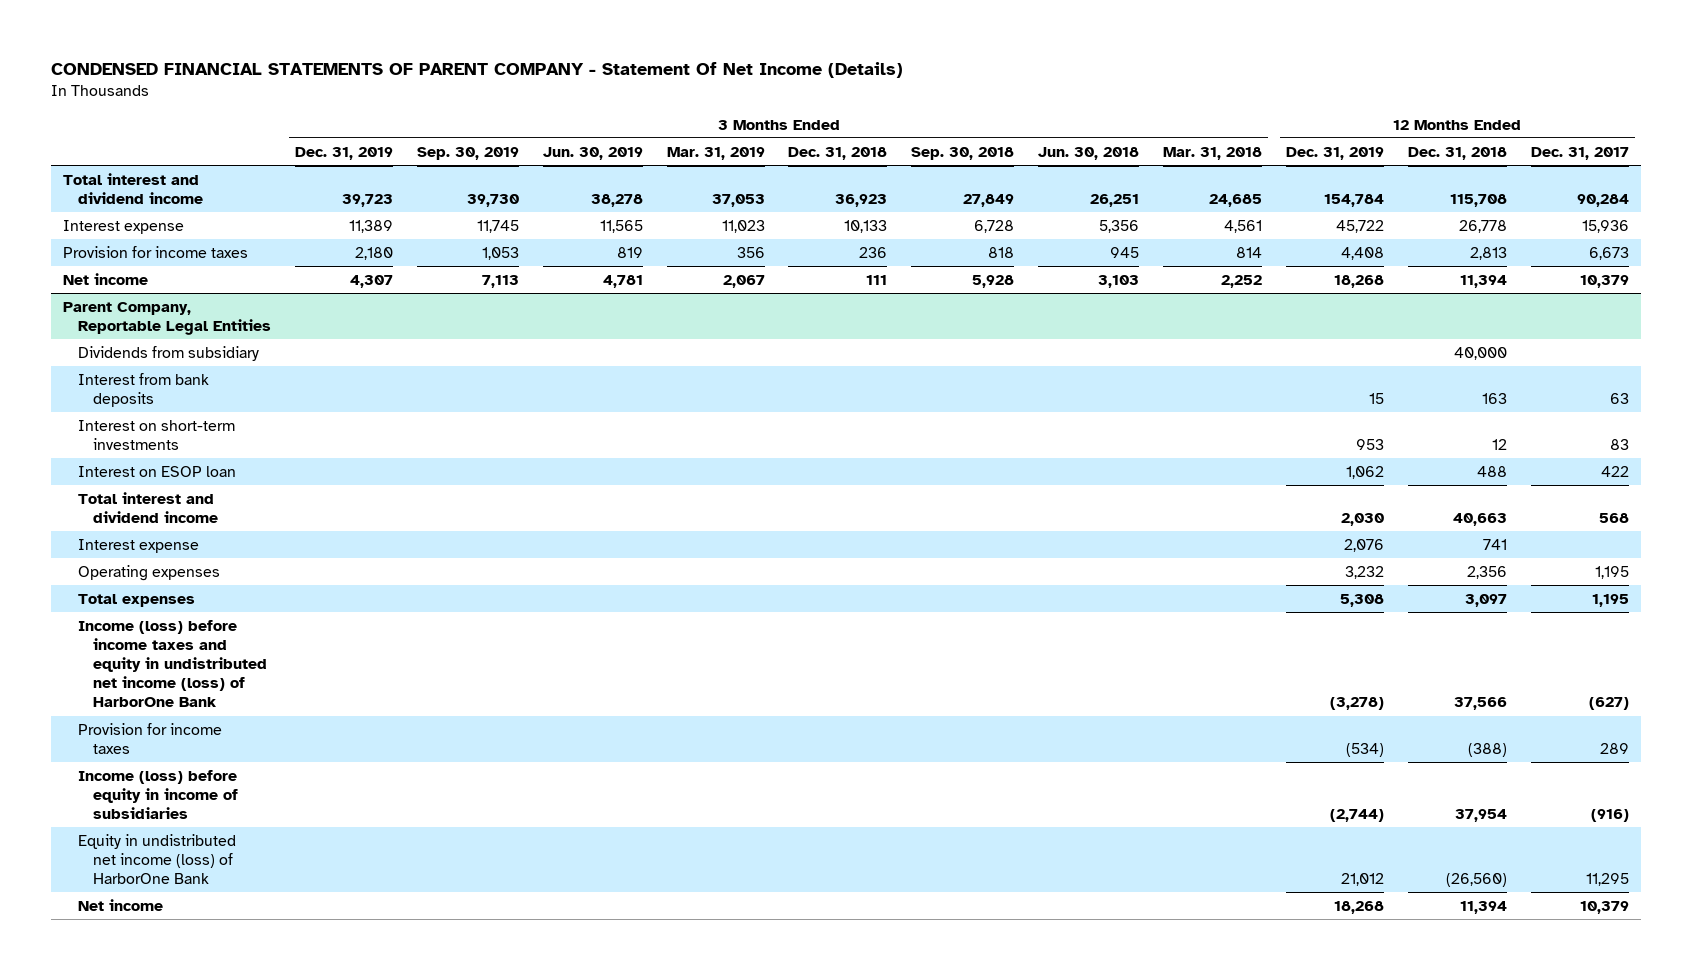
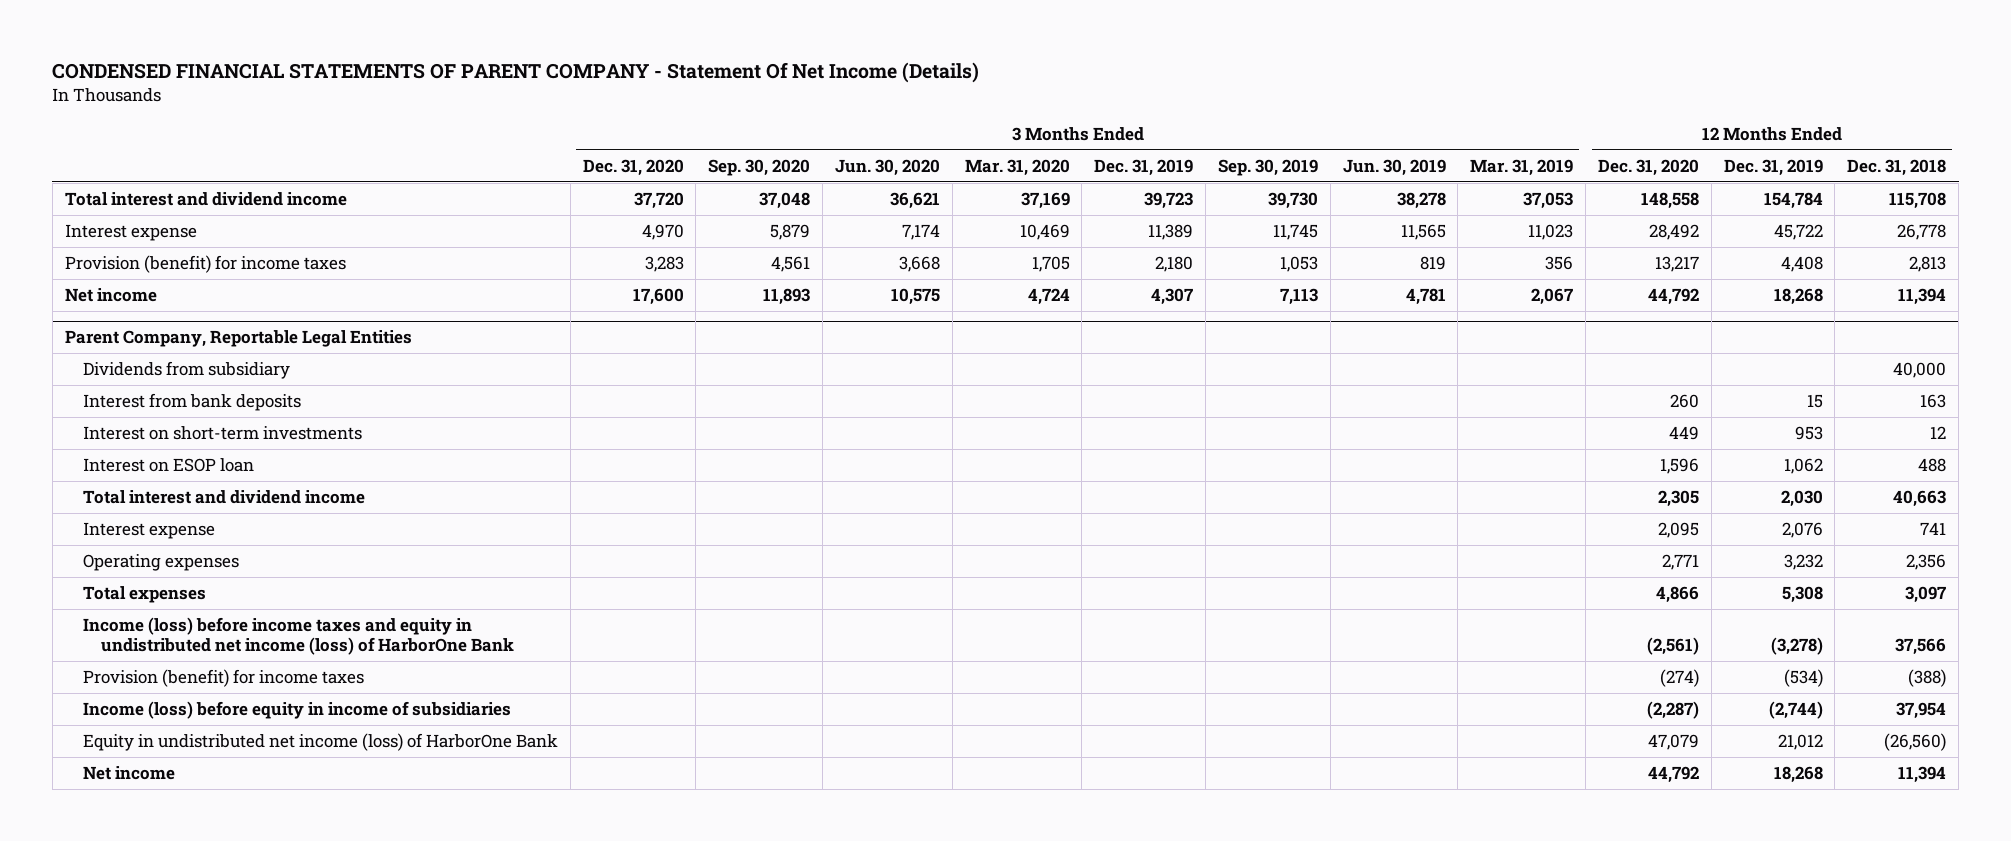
- | 3 Months Ended Dec. 31, 2019 | 3 Months Ended Sep. 30, 2019 | 3 Months Ended Jun. 30, 2019 | 3 Months Ended Mar. 31, 2019 | 3 Months Ended Dec. 31, 2018 | 3 Months Ended Sep. 30, 2018 | 3 Months Ended Jun. 30, 2018 | 3 Months Ended Mar. 31, 2018 | 12 Months Ended Dec. 31, 2019 | 12 Months Ended Dec. 31, 2018 | 12 Months Ended Dec. 31, 2017
+ | 3 Months Ended Dec. 31, 2020 | 3 Months Ended Sep. 30, 2020 | 3 Months Ended Jun. 30, 2020 | 3 Months Ended Mar. 31, 2020 | 3 Months Ended Dec. 31, 2019 | 3 Months Ended Sep. 30, 2019 | 3 Months Ended Jun. 30, 2019 | 3 Months Ended Mar. 31, 2019 | 12 Months Ended Dec. 31, 2020 | 12 Months Ended Dec. 31, 2019 | 12 Months Ended Dec. 31, 2018
- Provision for income taxes | 2,180 | 1,053 | 819 | 356 | 236 | 818 | 945 | 814 | 4,408 | 2,813 | 6,673
+ Provision (benefit) for income taxes | 3,283 | 4,561 | 3,668 | 1,705 | 2,180 | 1,053 | 819 | 356 | 13,217 | 4,408 | 2,813
@ Parent Company, Reportable Legal Entities
- Provision for income taxes | | | | | | | | | (534) | (388) | 289
+ Provision (benefit) for income taxes | | | | | | | | | (274) | (534) | (388)

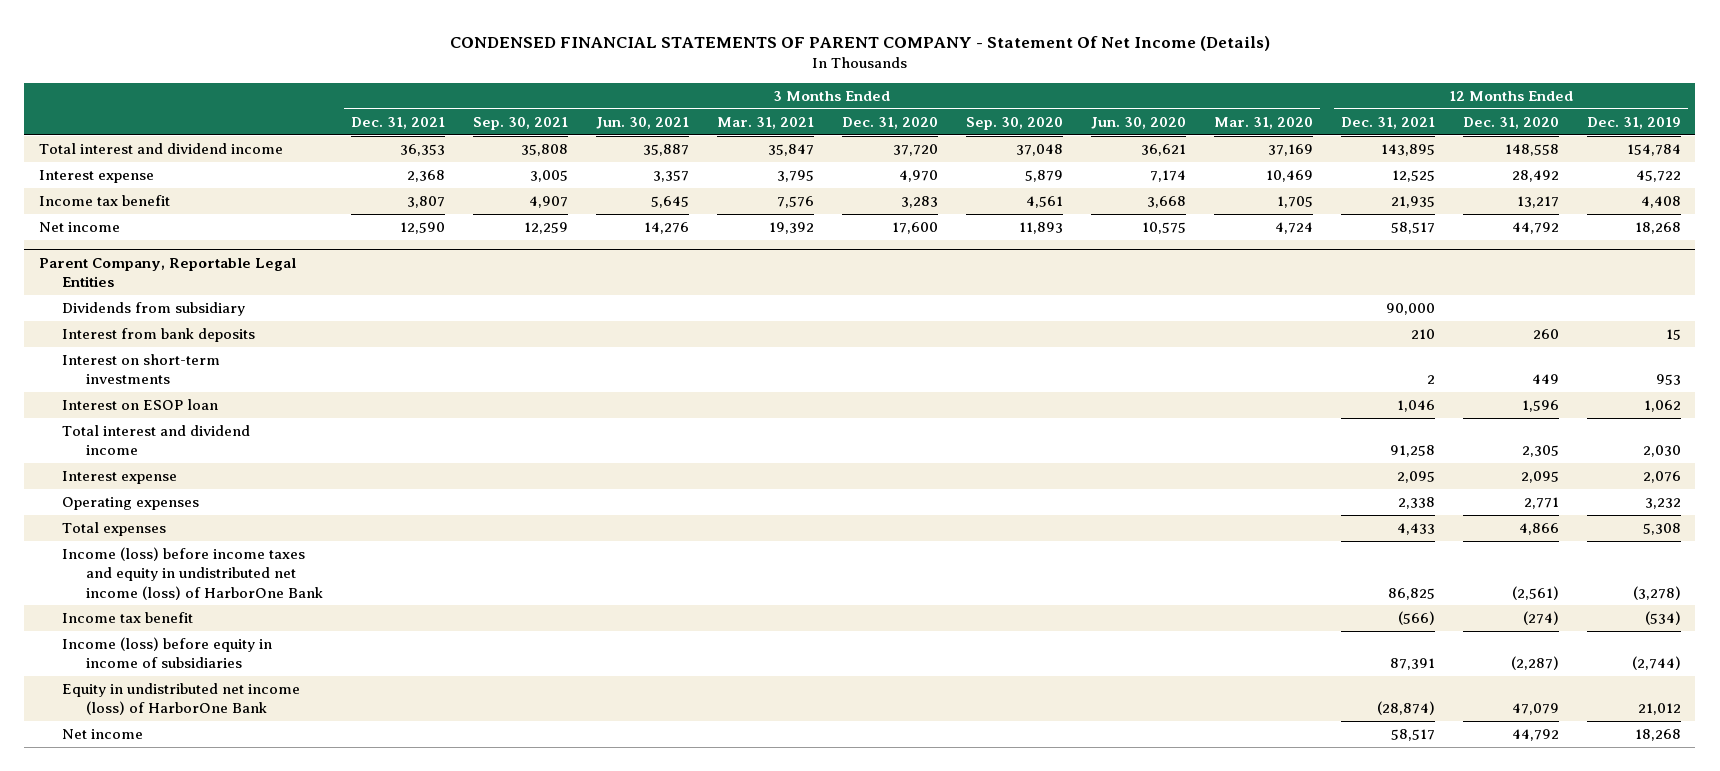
- | 3 Months Ended Dec. 31, 2020 | 3 Months Ended Sep. 30, 2020 | 3 Months Ended Jun. 30, 2020 | 3 Months Ended Mar. 31, 2020 | 3 Months Ended Dec. 31, 2019 | 3 Months Ended Sep. 30, 2019 | 3 Months Ended Jun. 30, 2019 | 3 Months Ended Mar. 31, 2019 | 12 Months Ended Dec. 31, 2020 | 12 Months Ended Dec. 31, 2019 | 12 Months Ended Dec. 31, 2018
+ | 3 Months Ended Dec. 31, 2021 | 3 Months Ended Sep. 30, 2021 | 3 Months Ended Jun. 30, 2021 | 3 Months Ended Mar. 31, 2021 | 3 Months Ended Dec. 31, 2020 | 3 Months Ended Sep. 30, 2020 | 3 Months Ended Jun. 30, 2020 | 3 Months Ended Mar. 31, 2020 | 12 Months Ended Dec. 31, 2021 | 12 Months Ended Dec. 31, 2020 | 12 Months Ended Dec. 31, 2019
- Provision (benefit) for income taxes | 3,283 | 4,561 | 3,668 | 1,705 | 2,180 | 1,053 | 819 | 356 | 13,217 | 4,408 | 2,813
+ Income tax benefit | 3,807 | 4,907 | 5,645 | 7,576 | 3,283 | 4,561 | 3,668 | 1,705 | 21,935 | 13,217 | 4,408
@ Parent Company, Reportable Legal Entities
- Provision (benefit) for income taxes | | | | | | | | | (274) | (534) | (388)
+ Income tax benefit | | | | | | | | | (566) | (274) | (534)

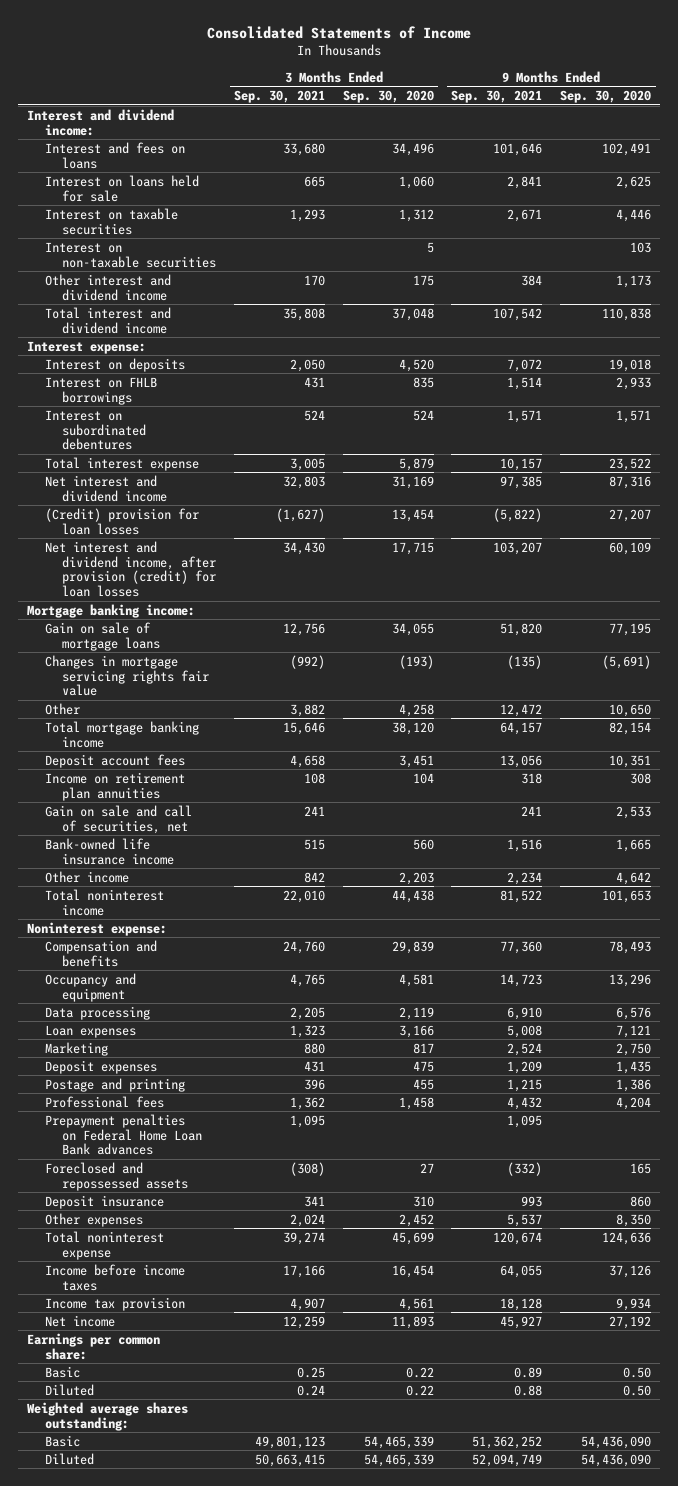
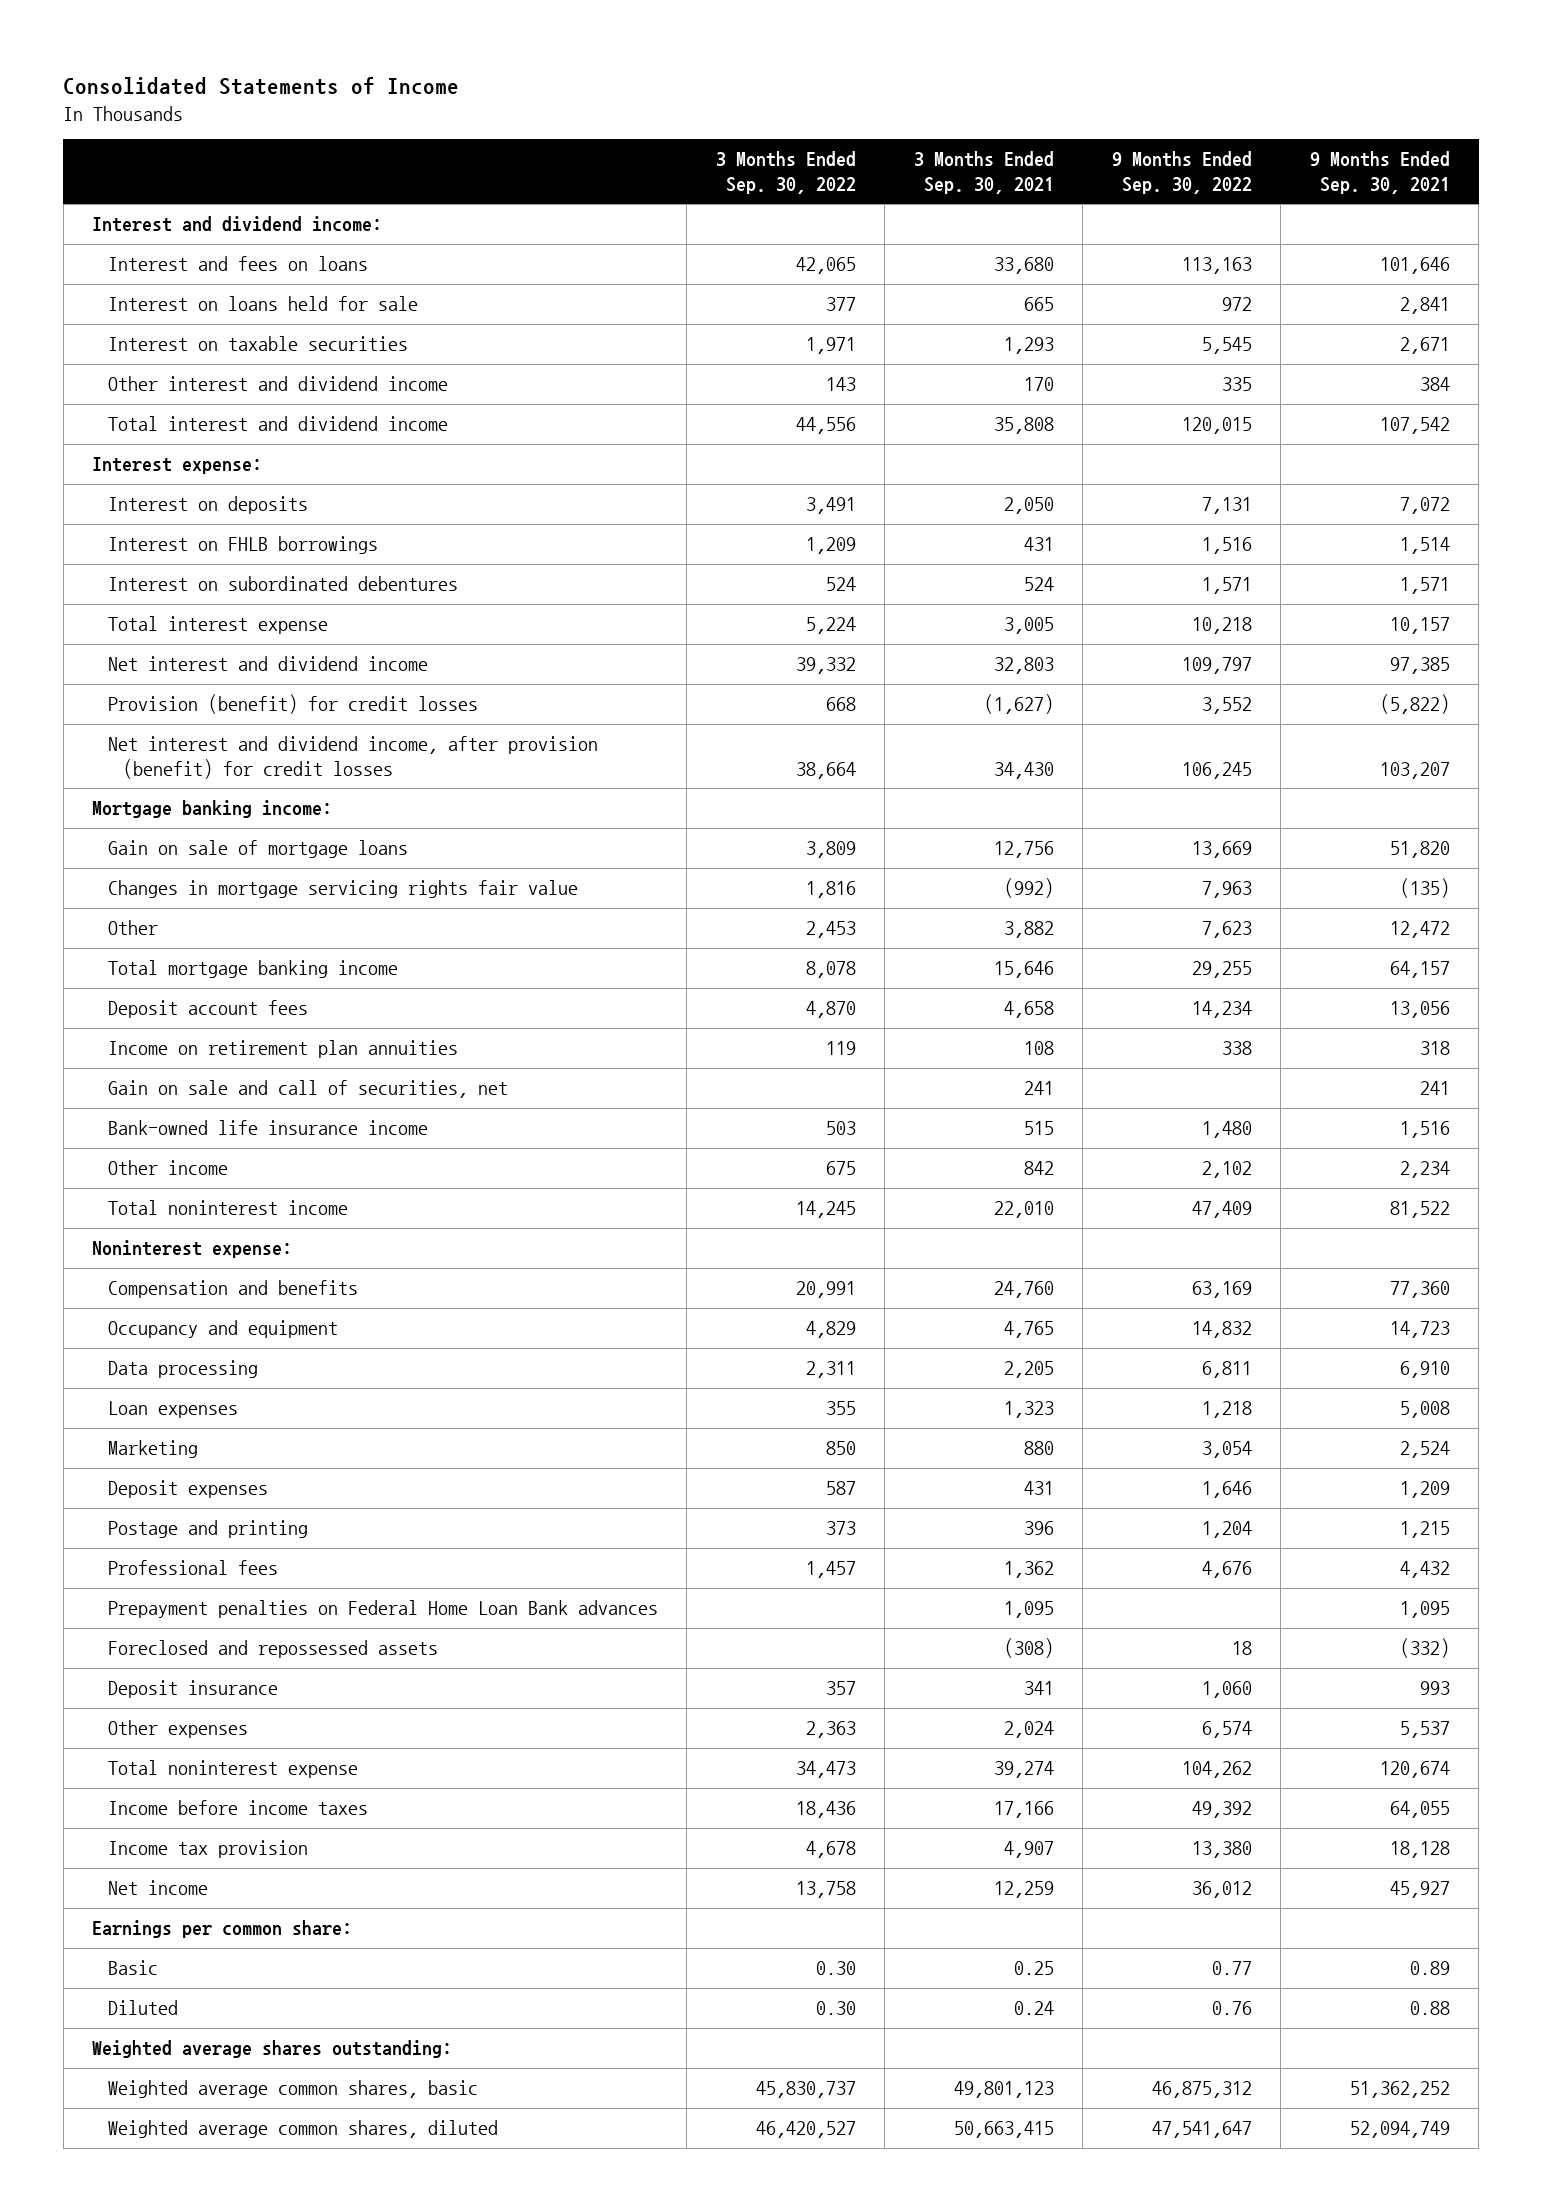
- | 3 Months Ended Sep. 30, 2021 | 3 Months Ended Sep. 30, 2020 | 9 Months Ended Sep. 30, 2021 | 9 Months Ended Sep. 30, 2020
+ | 3 Months Ended Sep. 30, 2022 | 3 Months Ended Sep. 30, 2021 | 9 Months Ended Sep. 30, 2022 | 9 Months Ended Sep. 30, 2021
- Interest on non-taxable securities | | 5 | | 103
- (Credit) provision for loan losses | (1,627) | 13,454 | (5,822) | 27,207
- Net interest and dividend income, after provision (credit) for loan losses | 34,430 | 17,715 | 103,207 | 60,109
+ Provision (benefit) for credit losses | 668 | (1,627) | 3,552 | (5,822)
+ Net interest and dividend income, after provision (benefit) for credit losses | 38,664 | 34,430 | 106,245 | 103,207
- Basic | 49,801,123 | 54,465,339 | 51,362,252 | 54,436,090
- Diluted | 50,663,415 | 54,465,339 | 52,094,749 | 54,436,090
+ Weighted average common shares, basic | 45,830,737 | 49,801,123 | 46,875,312 | 51,362,252
+ Weighted average common shares, diluted | 46,420,527 | 50,663,415 | 47,541,647 | 52,094,749

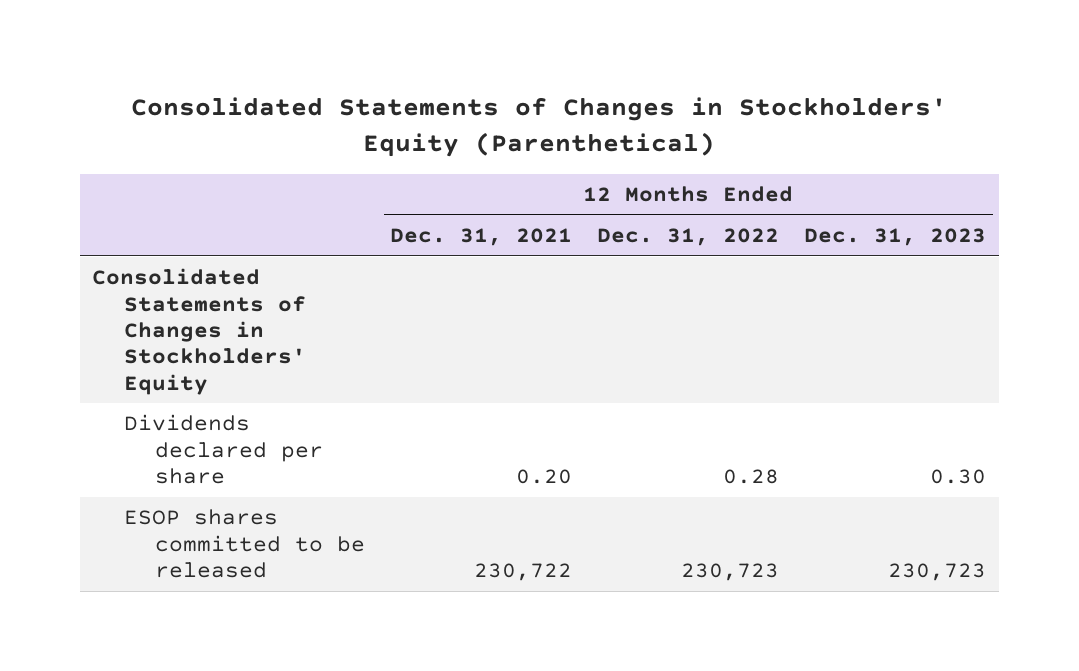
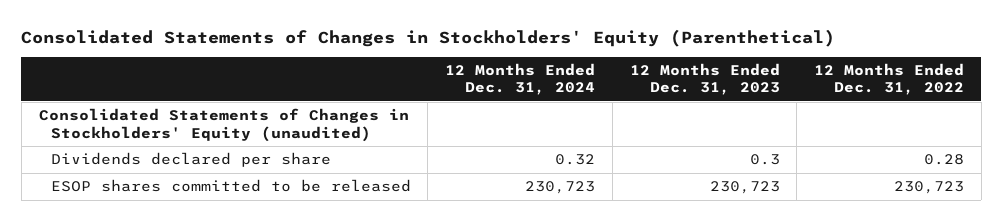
- | 12 Months Ended Dec. 31, 2021 | 12 Months Ended Dec. 31, 2022 | 12 Months Ended Dec. 31, 2023
+ | 12 Months Ended Dec. 31, 2024 | 12 Months Ended Dec. 31, 2023 | 12 Months Ended Dec. 31, 2022
- Consolidated Statements of Changes in Stockholders' Equity
- Dividends declared per share | 0.20 | 0.28 | 0.30
+ Consolidated Statements of Changes in Stockholders' Equity (unaudited)
+ Dividends declared per share | 0.32 | 0.3 | 0.28

